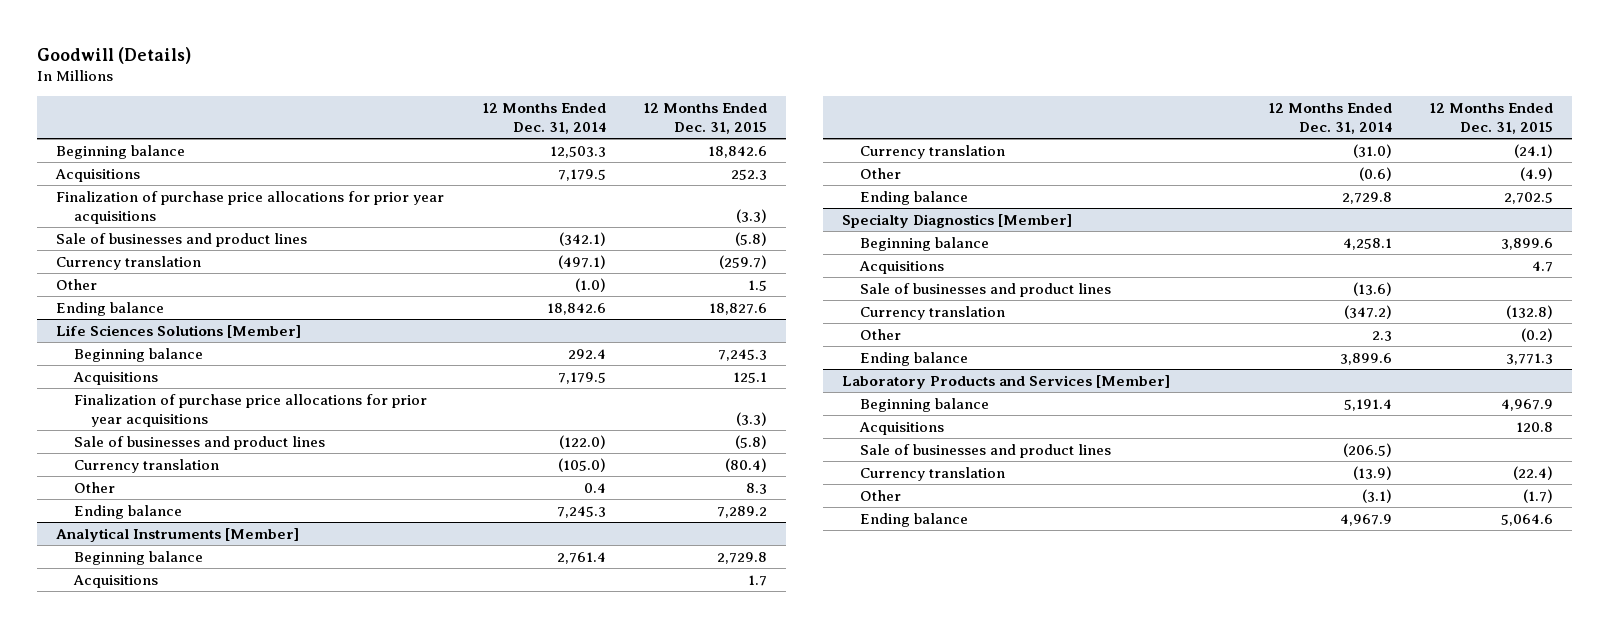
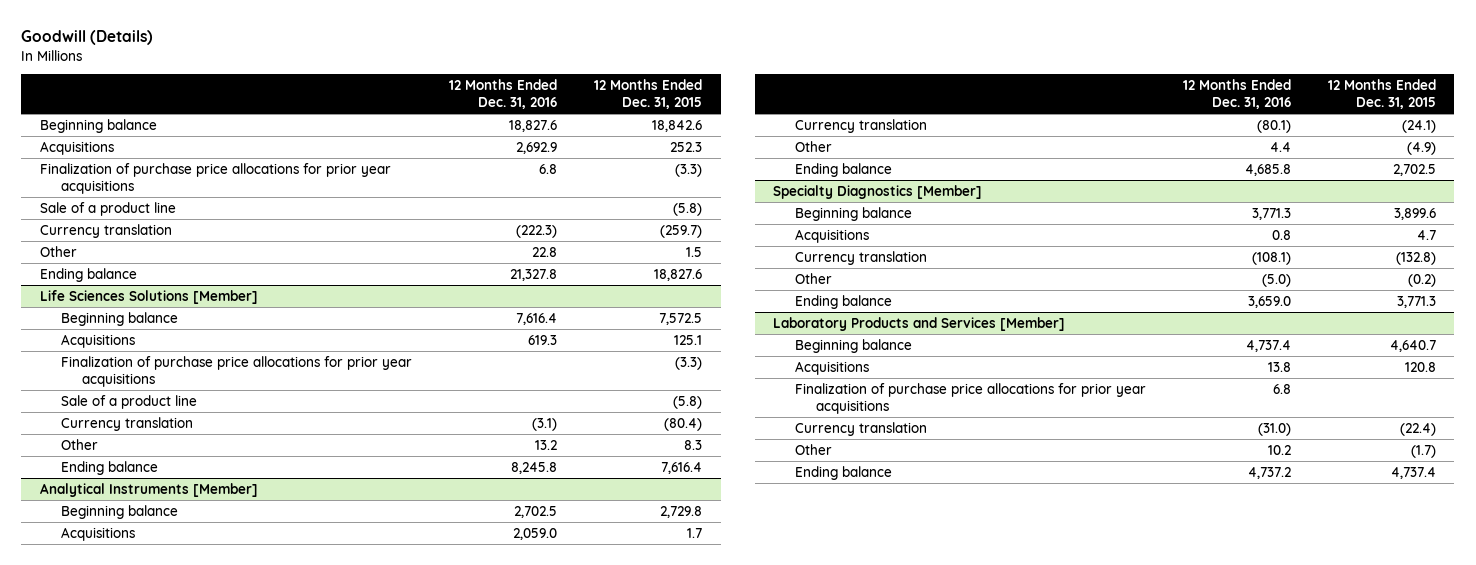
- | 12 Months Ended Dec. 31, 2014 | 12 Months Ended Dec. 31, 2015
+ | 12 Months Ended Dec. 31, 2016 | 12 Months Ended Dec. 31, 2015
- Sale of businesses and product lines | (342.1) | (5.8)
+ Sale of a product line | | (5.8)
@ Life Sciences Solutions [Member]
- Beginning balance | 292.4 | 7,245.3
+ Beginning balance | 7,616.4 | 7,572.5
- Sale of businesses and product lines | (122.0) | (5.8)
+ Sale of a product line | | (5.8)
- Ending balance | 7,245.3 | 7,289.2
+ Ending balance | 8,245.8 | 7,616.4
@ Specialty Diagnostics [Member]
- Sale of businesses and product lines | (13.6) |
@ Laboratory Products and Services [Member]
- Beginning balance | 5,191.4 | 4,967.9
+ Beginning balance | 4,737.4 | 4,640.7
- Sale of businesses and product lines | (206.5) |
+ Finalization of purchase price allocations for prior year acquisitions | 6.8 |
- Ending balance | 4,967.9 | 5,064.6
+ Ending balance | 4,737.2 | 4,737.4

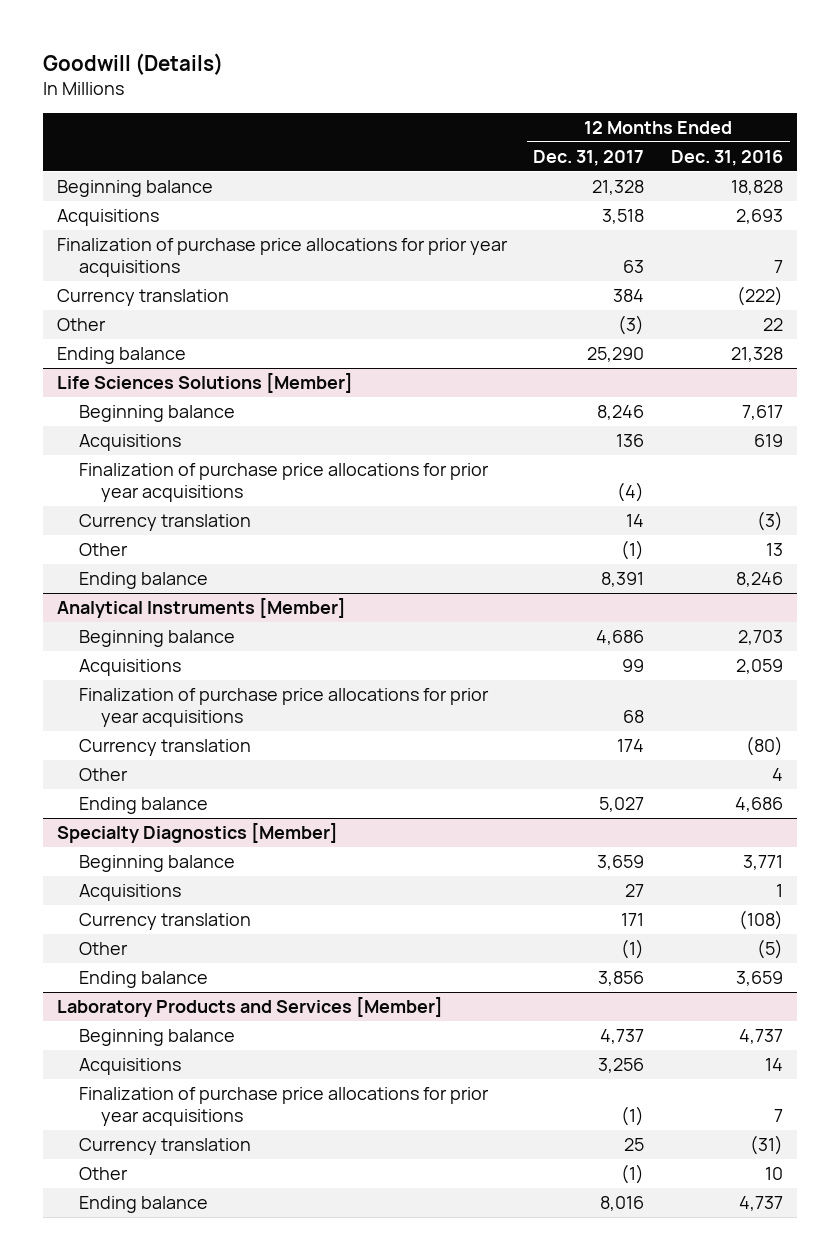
- | 12 Months Ended Dec. 31, 2016 | 12 Months Ended Dec. 31, 2015
+ | 12 Months Ended Dec. 31, 2017 | 12 Months Ended Dec. 31, 2016
- Beginning balance | 18,827.6 | 18,842.6
- Acquisitions | 2,692.9 | 252.3
- Finalization of purchase price allocations for prior year acquisitions | 6.8 | (3.3)
- Sale of a product line | | (5.8)
- Currency translation | (222.3) | (259.7)
- Other | 22.8 | 1.5
- Ending balance | 21,327.8 | 18,827.6
+ Beginning balance | 21,328 | 18,828
+ Acquisitions | 3,518 | 2,693
+ Finalization of purchase price allocations for prior year acquisitions | 63 | 7
+ Currency translation | 384 | (222)
+ Other | (3) | 22
+ Ending balance | 25,290 | 21,328
@ Life Sciences Solutions [Member]
- Beginning balance | 7,616.4 | 7,572.5
- Acquisitions | 619.3 | 125.1
+ Beginning balance | 8,246 | 7,617
+ Acquisitions | 136 | 619
- Sale of a product line | | (5.8)
- Currency translation | (3.1) | (80.4)
- Other | 13.2 | 8.3
- Ending balance | 8,245.8 | 7,616.4
+ Currency translation | 14 | (3)
+ Other | (1) | 13
+ Ending balance | 8,391 | 8,246
@ Analytical Instruments [Member]
- Beginning balance | 2,702.5 | 2,729.8
- Acquisitions | 2,059.0 | 1.7
- Currency translation | (80.1) | (24.1)
- Other | 4.4 | (4.9)
- Ending balance | 4,685.8 | 2,702.5
+ Beginning balance | 4,686 | 2,703
+ Acquisitions | 99 | 2,059
+ Finalization of purchase price allocations for prior year acquisitions | 68 |
+ Currency translation | 174 | (80)
+ Other | | 4
+ Ending balance | 5,027 | 4,686
@ Specialty Diagnostics [Member]
- Beginning balance | 3,771.3 | 3,899.6
- Acquisitions | 0.8 | 4.7
- Currency translation | (108.1) | (132.8)
- Other | (5.0) | (0.2)
- Ending balance | 3,659.0 | 3,771.3
+ Beginning balance | 3,659 | 3,771
+ Acquisitions | 27 | 1
+ Currency translation | 171 | (108)
+ Other | (1) | (5)
+ Ending balance | 3,856 | 3,659
@ Laboratory Products and Services [Member]
- Beginning balance | 4,737.4 | 4,640.7
- Acquisitions | 13.8 | 120.8
- Finalization of purchase price allocations for prior year acquisitions | 6.8 |
- Currency translation | (31.0) | (22.4)
- Other | 10.2 | (1.7)
- Ending balance | 4,737.2 | 4,737.4
+ Beginning balance | 4,737 | 4,737
+ Acquisitions | 3,256 | 14
+ Finalization of purchase price allocations for prior year acquisitions | (1) | 7
+ Currency translation | 25 | (31)
+ Other | (1) | 10
+ Ending balance | 8,016 | 4,737

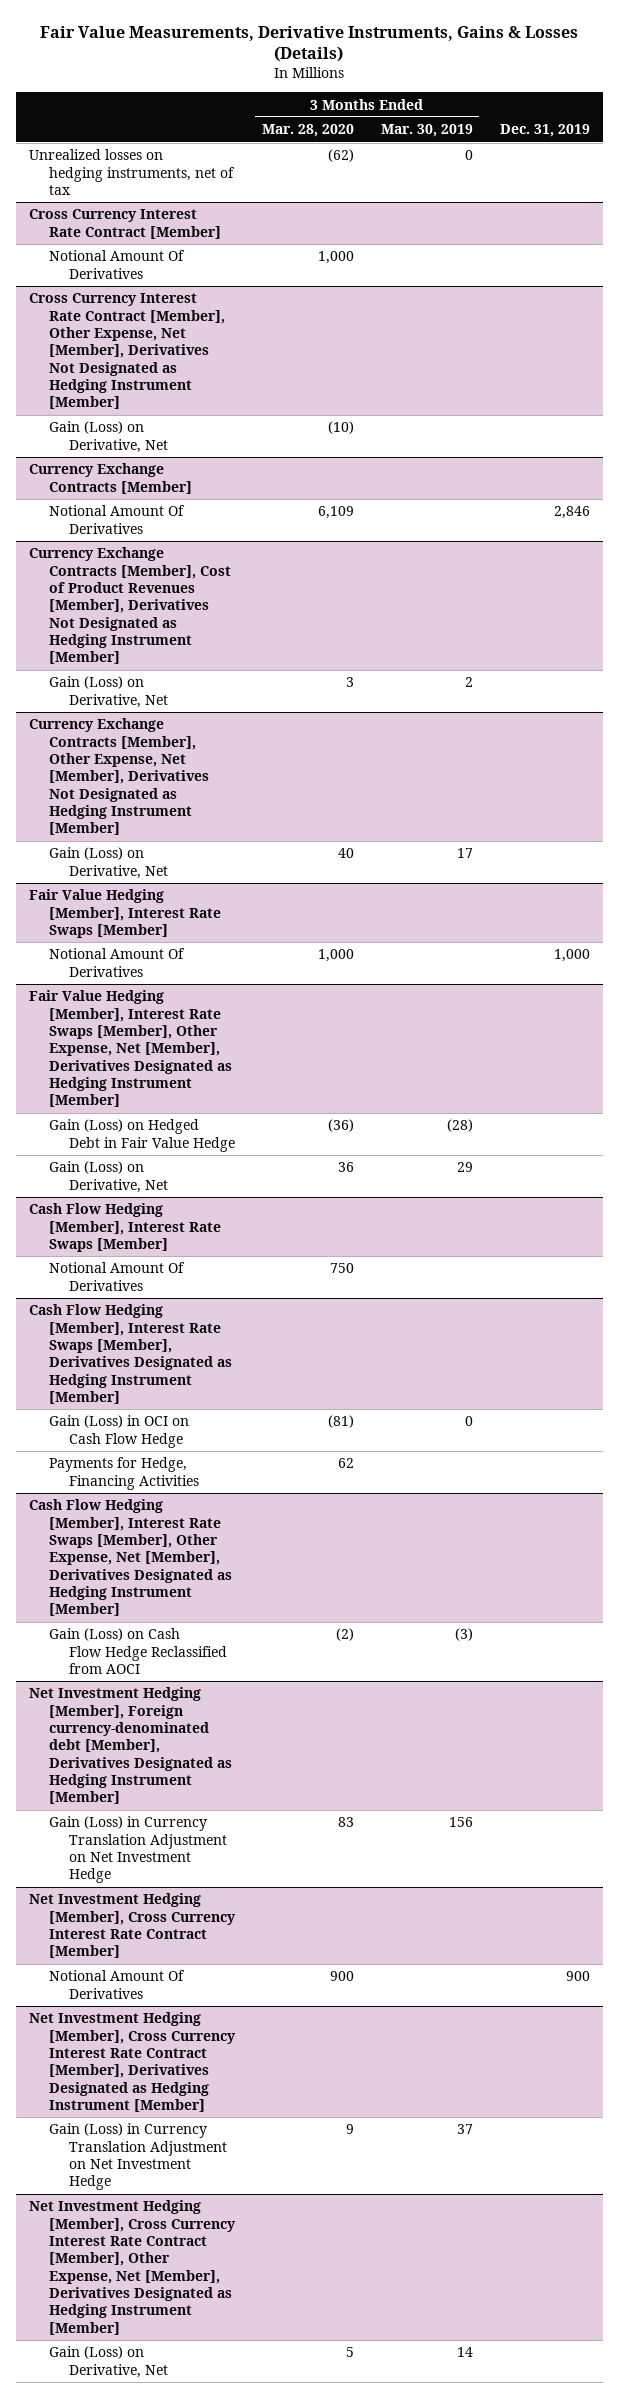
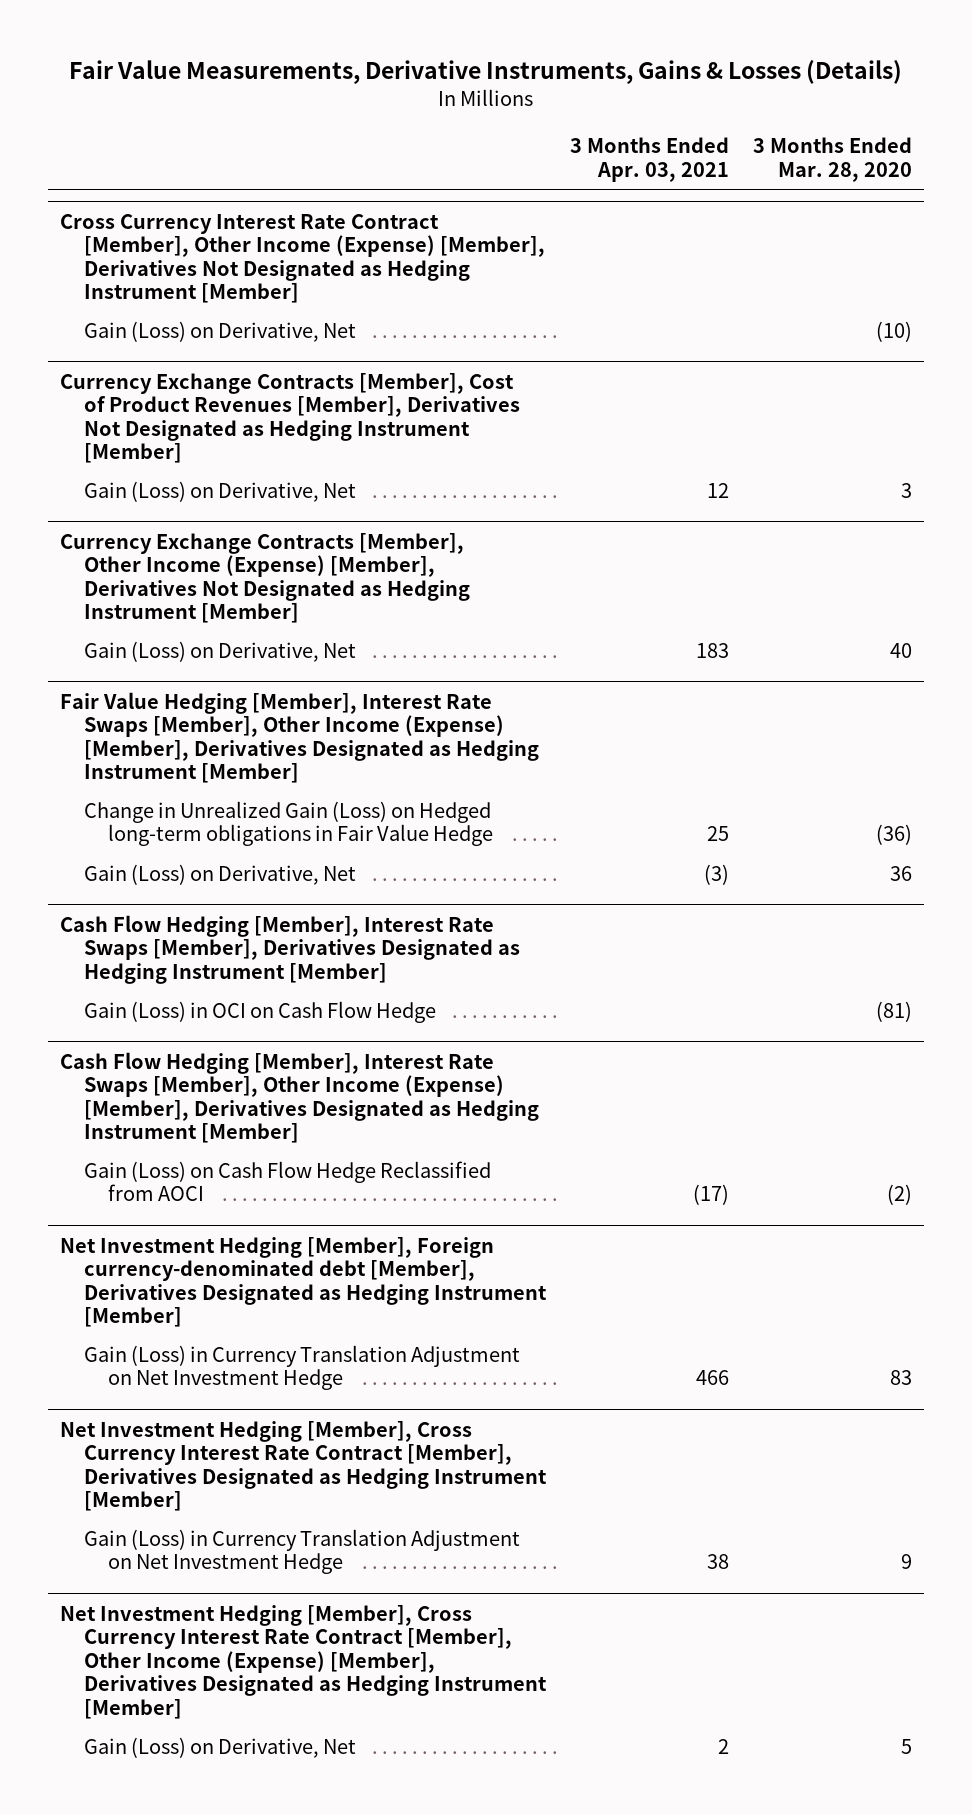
- | 3 Months Ended Mar. 28, 2020 | 3 Months Ended Mar. 30, 2019 | Dec. 31, 2019
+ | 3 Months Ended Apr. 03, 2021 | 3 Months Ended Mar. 28, 2020
- Unrealized losses on hedging instruments, net of tax | (62) | 0 |
- Cross Currency Interest Rate Contract [Member]
- Notional Amount Of Derivatives | 1,000 | |
- Cross Currency Interest Rate Contract [Member], Other Expense, Net [Member], Derivatives Not Designated as Hedging Instrument [Member]
+ Cross Currency Interest Rate Contract [Member], Other Income (Expense) [Member], Derivatives Not Designated as Hedging Instrument [Member]
- Currency Exchange Contracts [Member]
- Notional Amount Of Derivatives | 6,109 | | 2,846
- Currency Exchange Contracts [Member], Other Expense, Net [Member], Derivatives Not Designated as Hedging Instrument [Member]
+ Currency Exchange Contracts [Member], Other Income (Expense) [Member], Derivatives Not Designated as Hedging Instrument [Member]
- Fair Value Hedging [Member], Interest Rate Swaps [Member]
- Notional Amount Of Derivatives | 1,000 | | 1,000
- Fair Value Hedging [Member], Interest Rate Swaps [Member], Other Expense, Net [Member], Derivatives Designated as Hedging Instrument [Member]
- Gain (Loss) on Hedged Debt in Fair Value Hedge | (36) | (28) |
+ Fair Value Hedging [Member], Interest Rate Swaps [Member], Other Income (Expense) [Member], Derivatives Designated as Hedging Instrument [Member]
+ Change in Unrealized Gain (Loss) on Hedged long-term obligations in Fair Value Hedge | 25 | (36)
- Cash Flow Hedging [Member], Interest Rate Swaps [Member]
- Notional Amount Of Derivatives | 750 | |
@ Cash Flow Hedging [Member], Interest Rate Swaps [Member], Derivatives Designated as Hedging Instrument [Member]
- Payments for Hedge, Financing Activities | 62 | |
- Cash Flow Hedging [Member], Interest Rate Swaps [Member], Other Expense, Net [Member], Derivatives Designated as Hedging Instrument [Member]
+ Cash Flow Hedging [Member], Interest Rate Swaps [Member], Other Income (Expense) [Member], Derivatives Designated as Hedging Instrument [Member]
- Net Investment Hedging [Member], Cross Currency Interest Rate Contract [Member]
- Notional Amount Of Derivatives | 900 | | 900
- Net Investment Hedging [Member], Cross Currency Interest Rate Contract [Member], Other Expense, Net [Member], Derivatives Designated as Hedging Instrument [Member]
+ Net Investment Hedging [Member], Cross Currency Interest Rate Contract [Member], Other Income (Expense) [Member], Derivatives Designated as Hedging Instrument [Member]

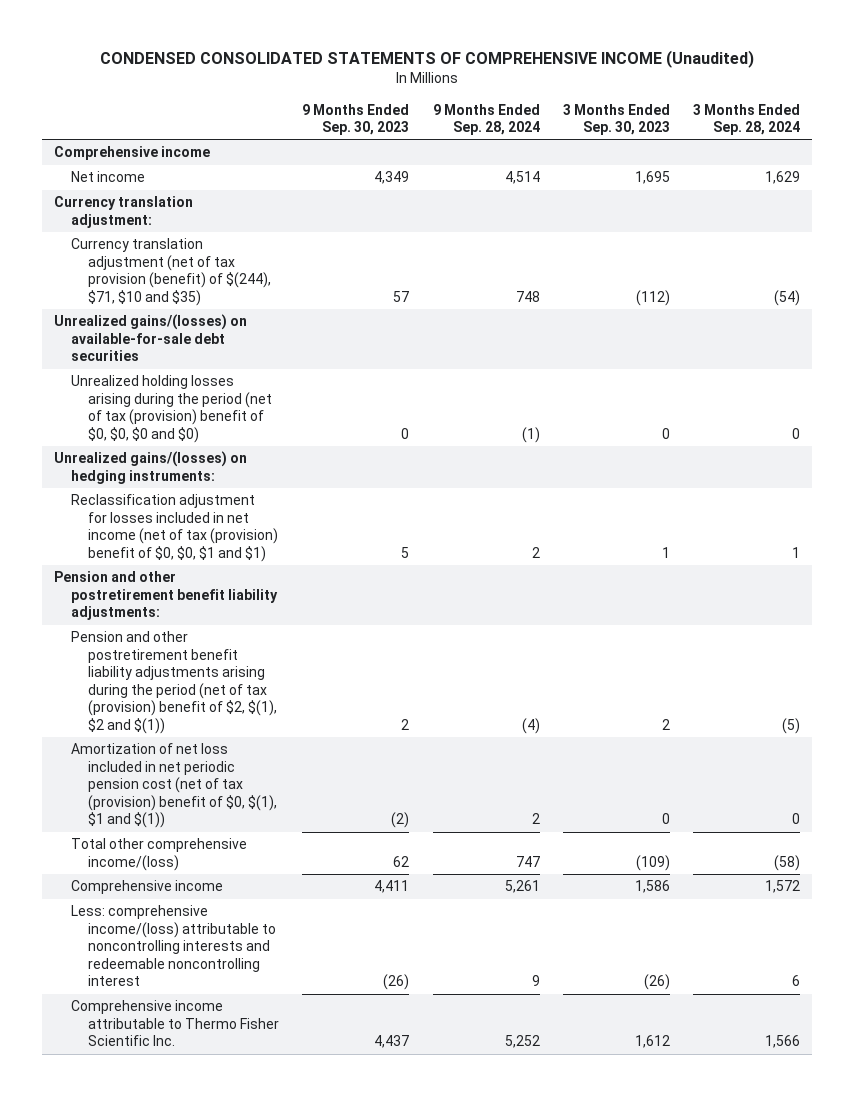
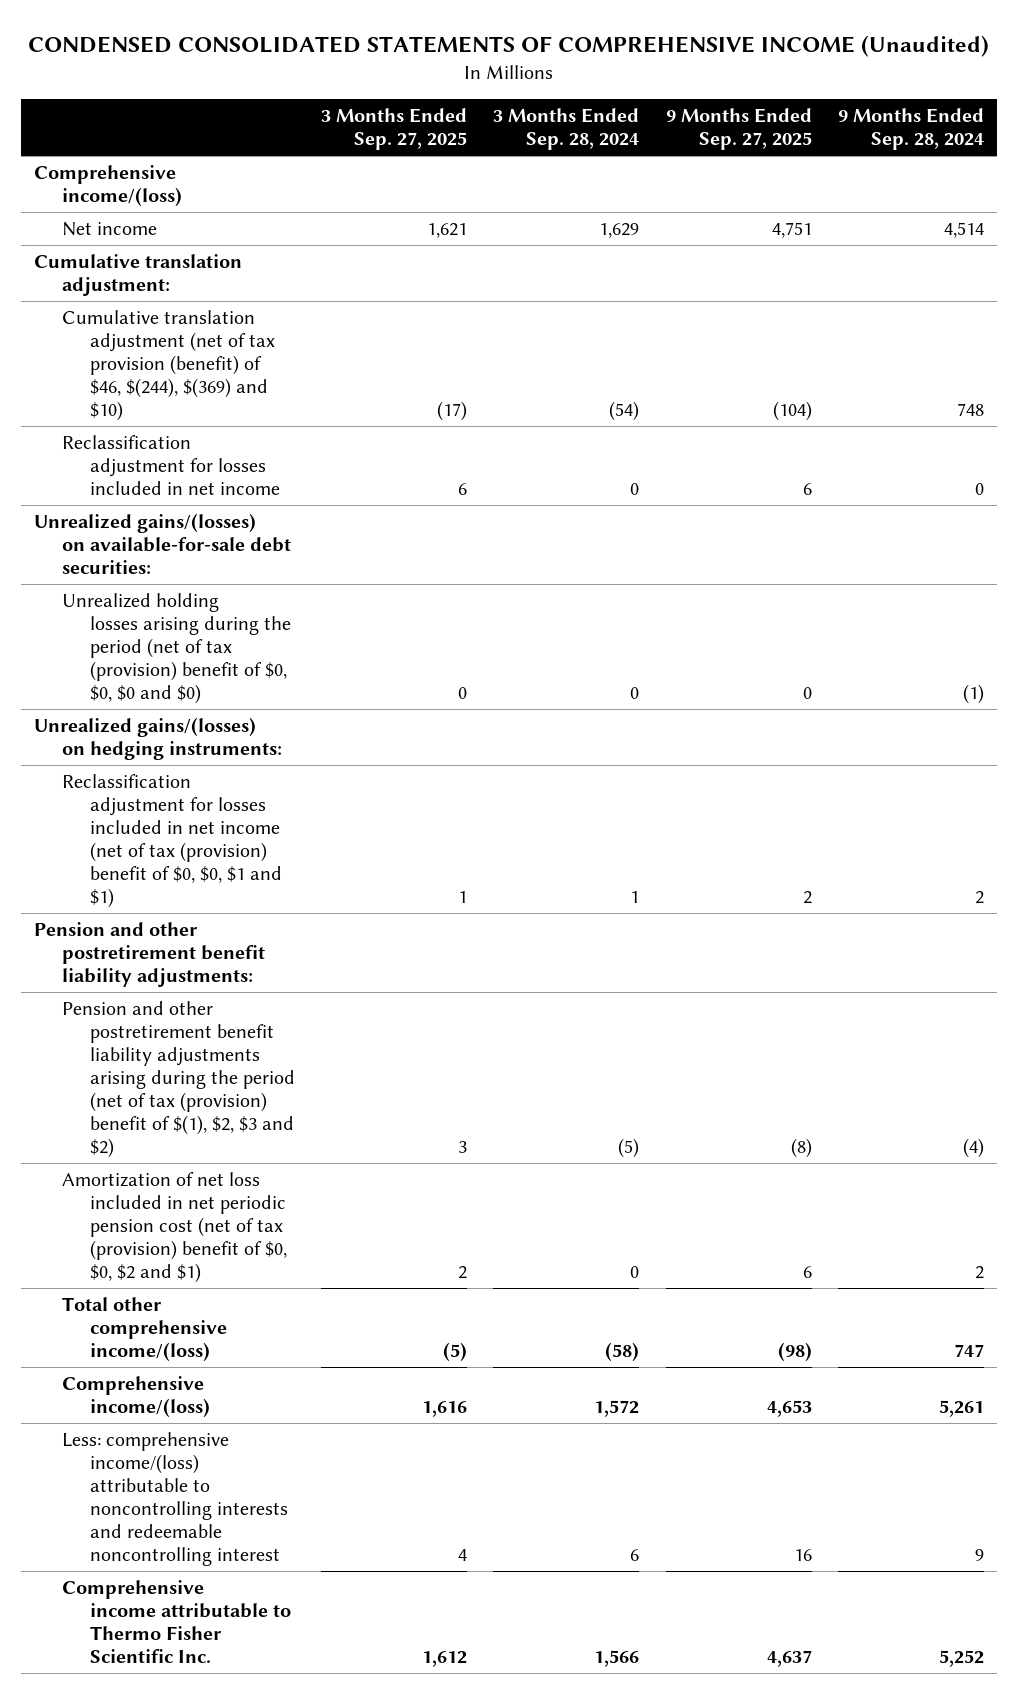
- | 9 Months Ended Sep. 30, 2023 | 9 Months Ended Sep. 28, 2024 | 3 Months Ended Sep. 30, 2023 | 3 Months Ended Sep. 28, 2024
+ | 3 Months Ended Sep. 27, 2025 | 3 Months Ended Sep. 28, 2024 | 9 Months Ended Sep. 27, 2025 | 9 Months Ended Sep. 28, 2024
- Comprehensive income
+ Comprehensive income/(loss)
- Currency translation adjustment:
- Currency translation adjustment (net of tax provision (benefit) of $(244), $71, $10 and $35) | 57 | 748 | (112) | (54)
- Unrealized gains/(losses) on available-for-sale debt securities
+ Cumulative translation adjustment:
+ Cumulative translation adjustment (net of tax provision (benefit) of $46, $(244), $(369) and $10) | (17) | (54) | (104) | 748
+ Reclassification adjustment for losses included in net income | 6 | 0 | 6 | 0
+ Unrealized gains/(losses) on available-for-sale debt securities:
- Pension and other postretirement benefit liability adjustments arising during the period (net of tax (provision) benefit of $2, $(1), $2 and $(1)) | 2 | (4) | 2 | (5)
- Amortization of net loss included in net periodic pension cost (net of tax (provision) benefit of $0, $(1), $1 and $(1)) | (2) | 2 | 0 | 0
+ Pension and other postretirement benefit liability adjustments arising during the period (net of tax (provision) benefit of $(1), $2, $3 and $2) | 3 | (5) | (8) | (4)
+ Amortization of net loss included in net periodic pension cost (net of tax (provision) benefit of $0, $0, $2 and $1) | 2 | 0 | 6 | 2
- Comprehensive income | 4,411 | 5,261 | 1,586 | 1,572
+ Comprehensive income/(loss) | 1,616 | 1,572 | 4,653 | 5,261

